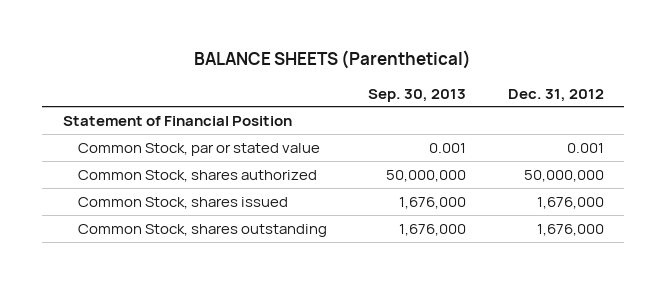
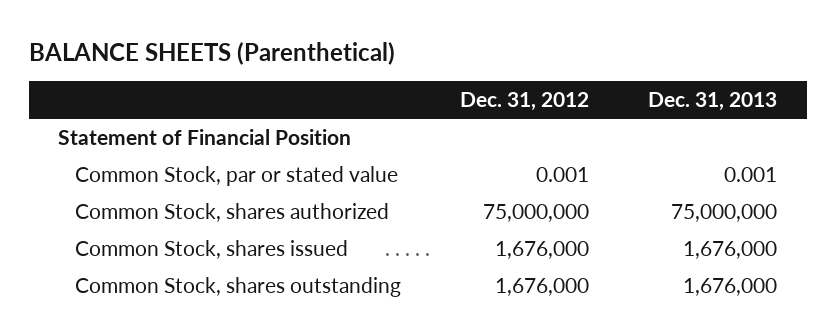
- | Sep. 30, 2013 | Dec. 31, 2012
+ | Dec. 31, 2012 | Dec. 31, 2013
- Common Stock, shares authorized | 50,000,000 | 50,000,000
+ Common Stock, shares authorized | 75,000,000 | 75,000,000

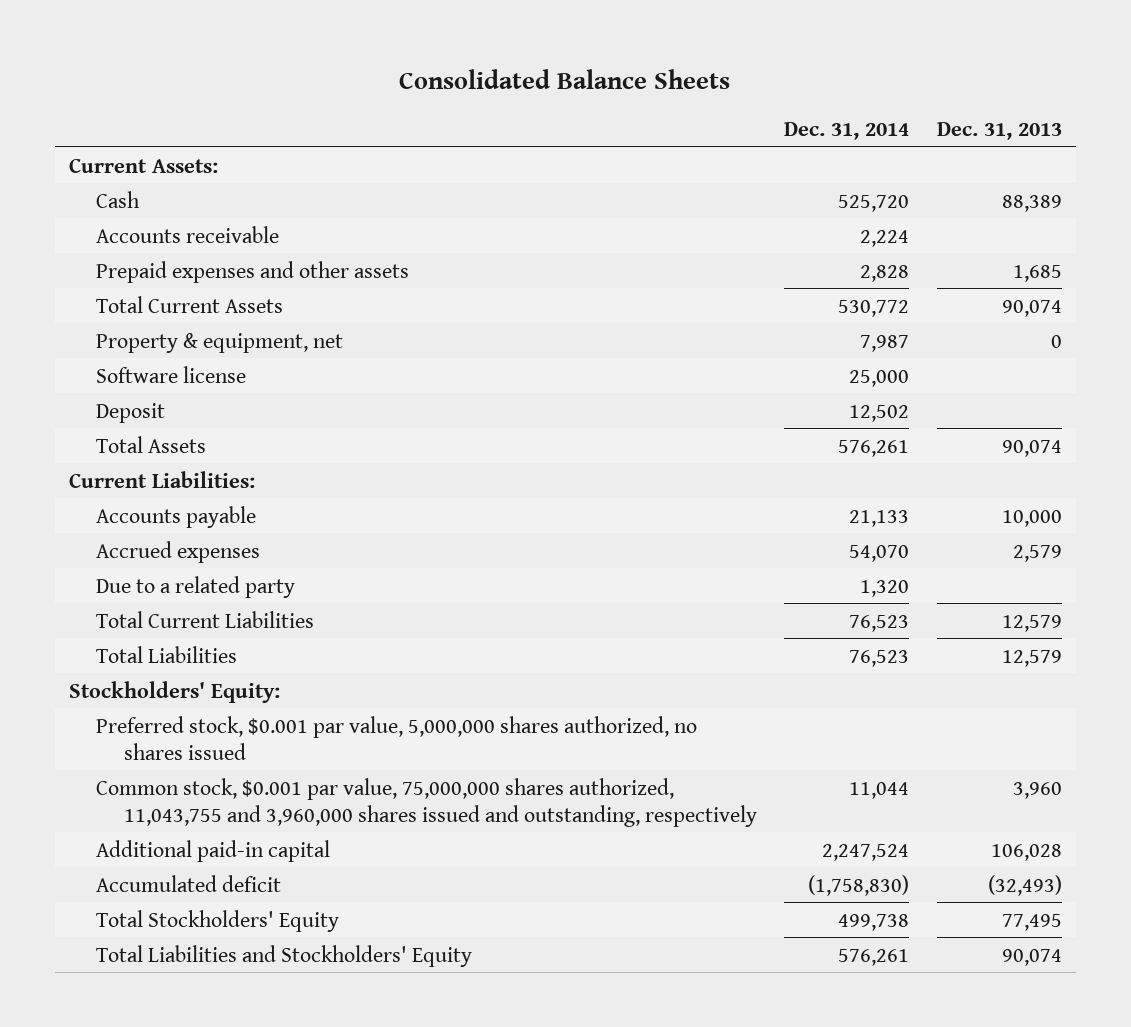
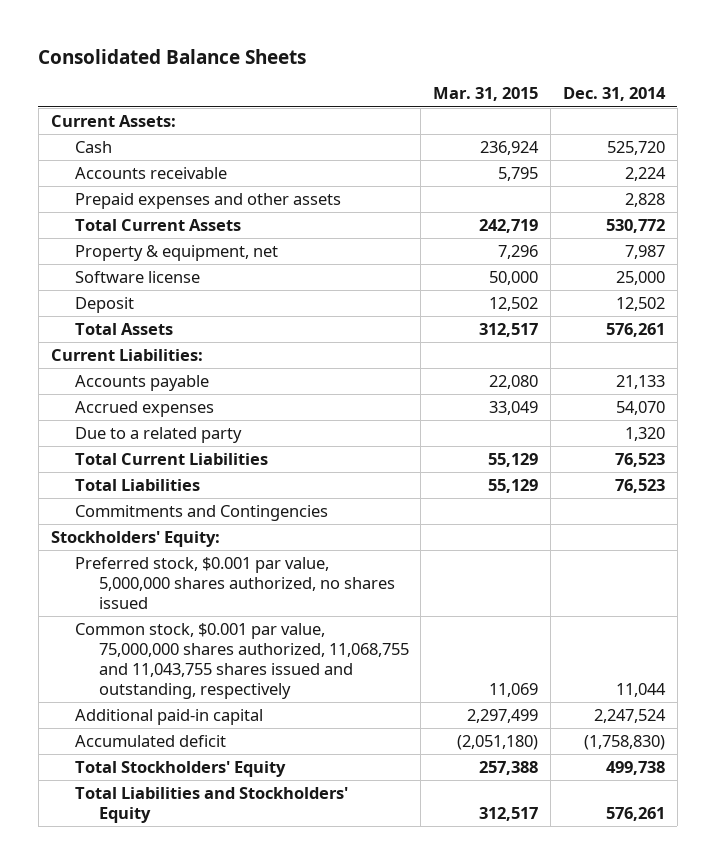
- | Dec. 31, 2014 | Dec. 31, 2013
+ | Mar. 31, 2015 | Dec. 31, 2014
+ Commitments and Contingencies
- Common stock, $0.001 par value, 75,000,000 shares authorized, 11,043,755 and 3,960,000 shares issued and outstanding, respectively | 11,044 | 3,960
+ Common stock, $0.001 par value, 75,000,000 shares authorized, 11,068,755 and 11,043,755 shares issued and outstanding, respectively | 11,069 | 11,044

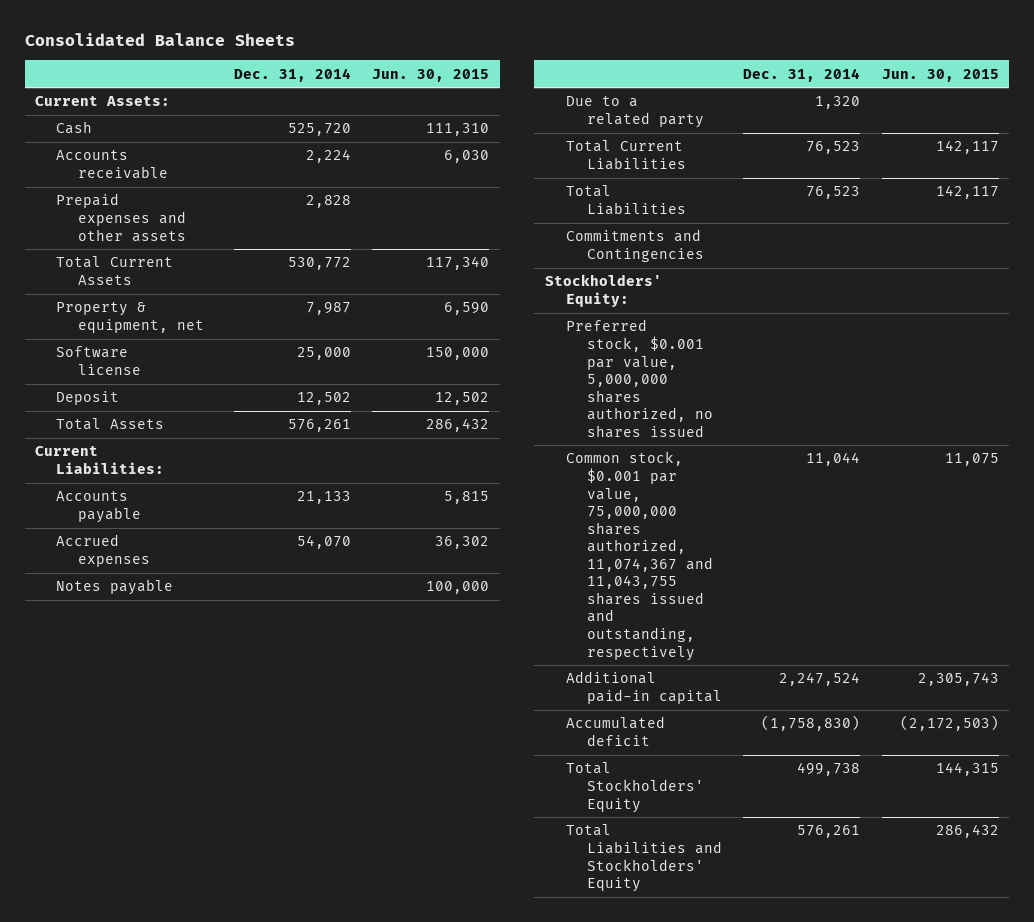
- | Mar. 31, 2015 | Dec. 31, 2014
+ | Dec. 31, 2014 | Jun. 30, 2015
+ Notes payable | | 100,000
- Common stock, $0.001 par value, 75,000,000 shares authorized, 11,068,755 and 11,043,755 shares issued and outstanding, respectively | 11,069 | 11,044
+ Common stock, $0.001 par value, 75,000,000 shares authorized, 11,074,367 and 11,043,755 shares issued and outstanding, respectively | 11,044 | 11,075

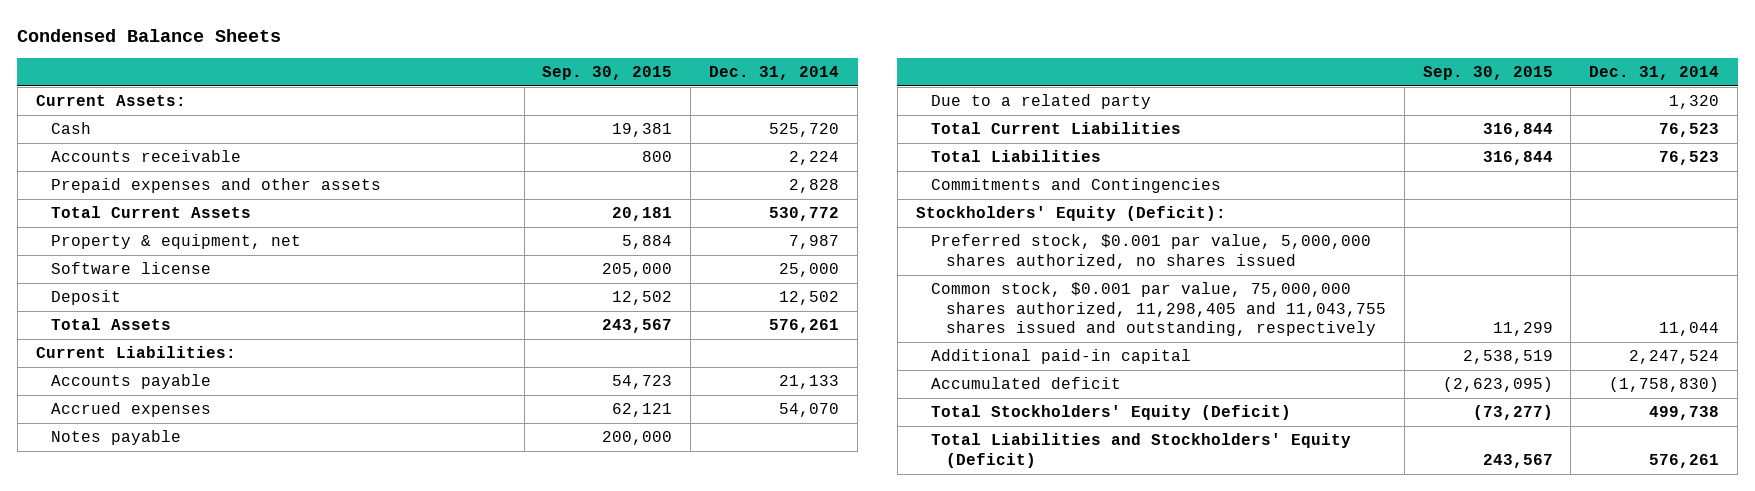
- Consolidated Balance Sheets
+ Condensed Balance Sheets
- | Dec. 31, 2014 | Jun. 30, 2015
+ | Sep. 30, 2015 | Dec. 31, 2014
- Stockholders' Equity:
+ Stockholders' Equity (Deficit):
- Common stock, $0.001 par value, 75,000,000 shares authorized, 11,074,367 and 11,043,755 shares issued and outstanding, respectively | 11,044 | 11,075
+ Common stock, $0.001 par value, 75,000,000 shares authorized, 11,298,405 and 11,043,755 shares issued and outstanding, respectively | 11,299 | 11,044
- Total Stockholders' Equity | 499,738 | 144,315
- Total Liabilities and Stockholders' Equity | 576,261 | 286,432
+ Total Stockholders' Equity (Deficit) | (73,277) | 499,738
+ Total Liabilities and Stockholders' Equity (Deficit) | 243,567 | 576,261

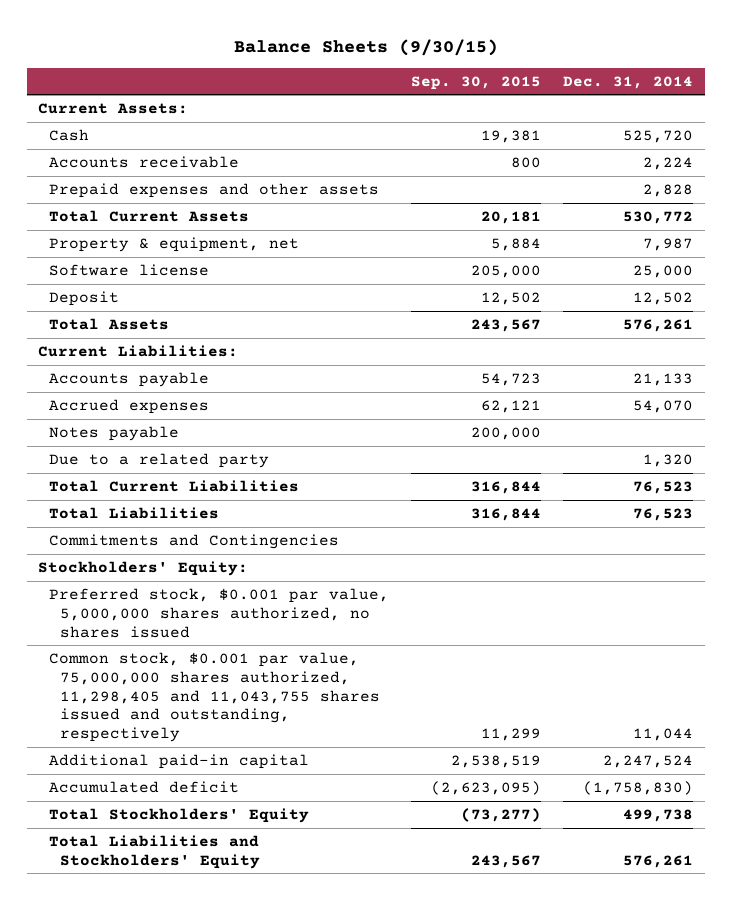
- Condensed Balance Sheets
+ Balance Sheets (9/30/15)
- Stockholders' Equity (Deficit):
+ Stockholders' Equity:
- Total Stockholders' Equity (Deficit) | (73,277) | 499,738
- Total Liabilities and Stockholders' Equity (Deficit) | 243,567 | 576,261
+ Total Stockholders' Equity | (73,277) | 499,738
+ Total Liabilities and Stockholders' Equity | 243,567 | 576,261

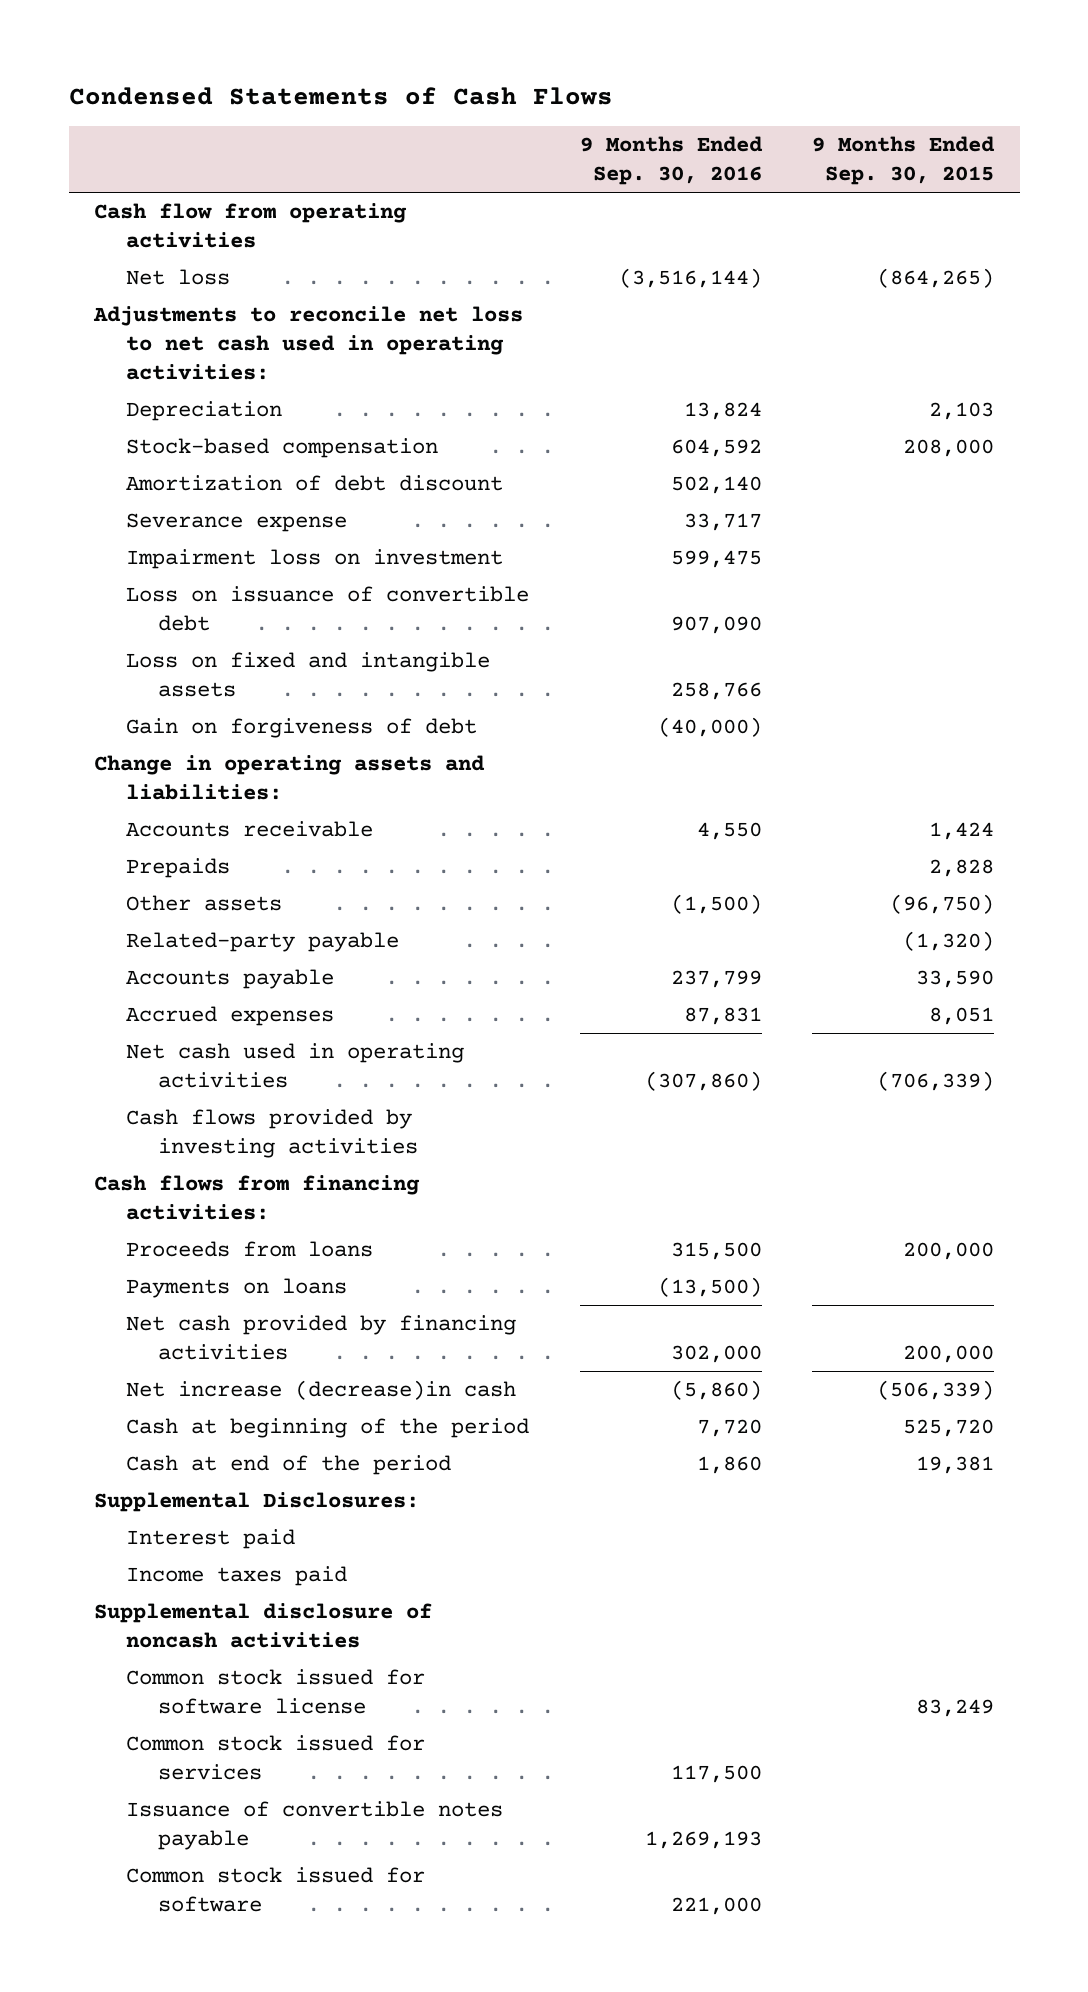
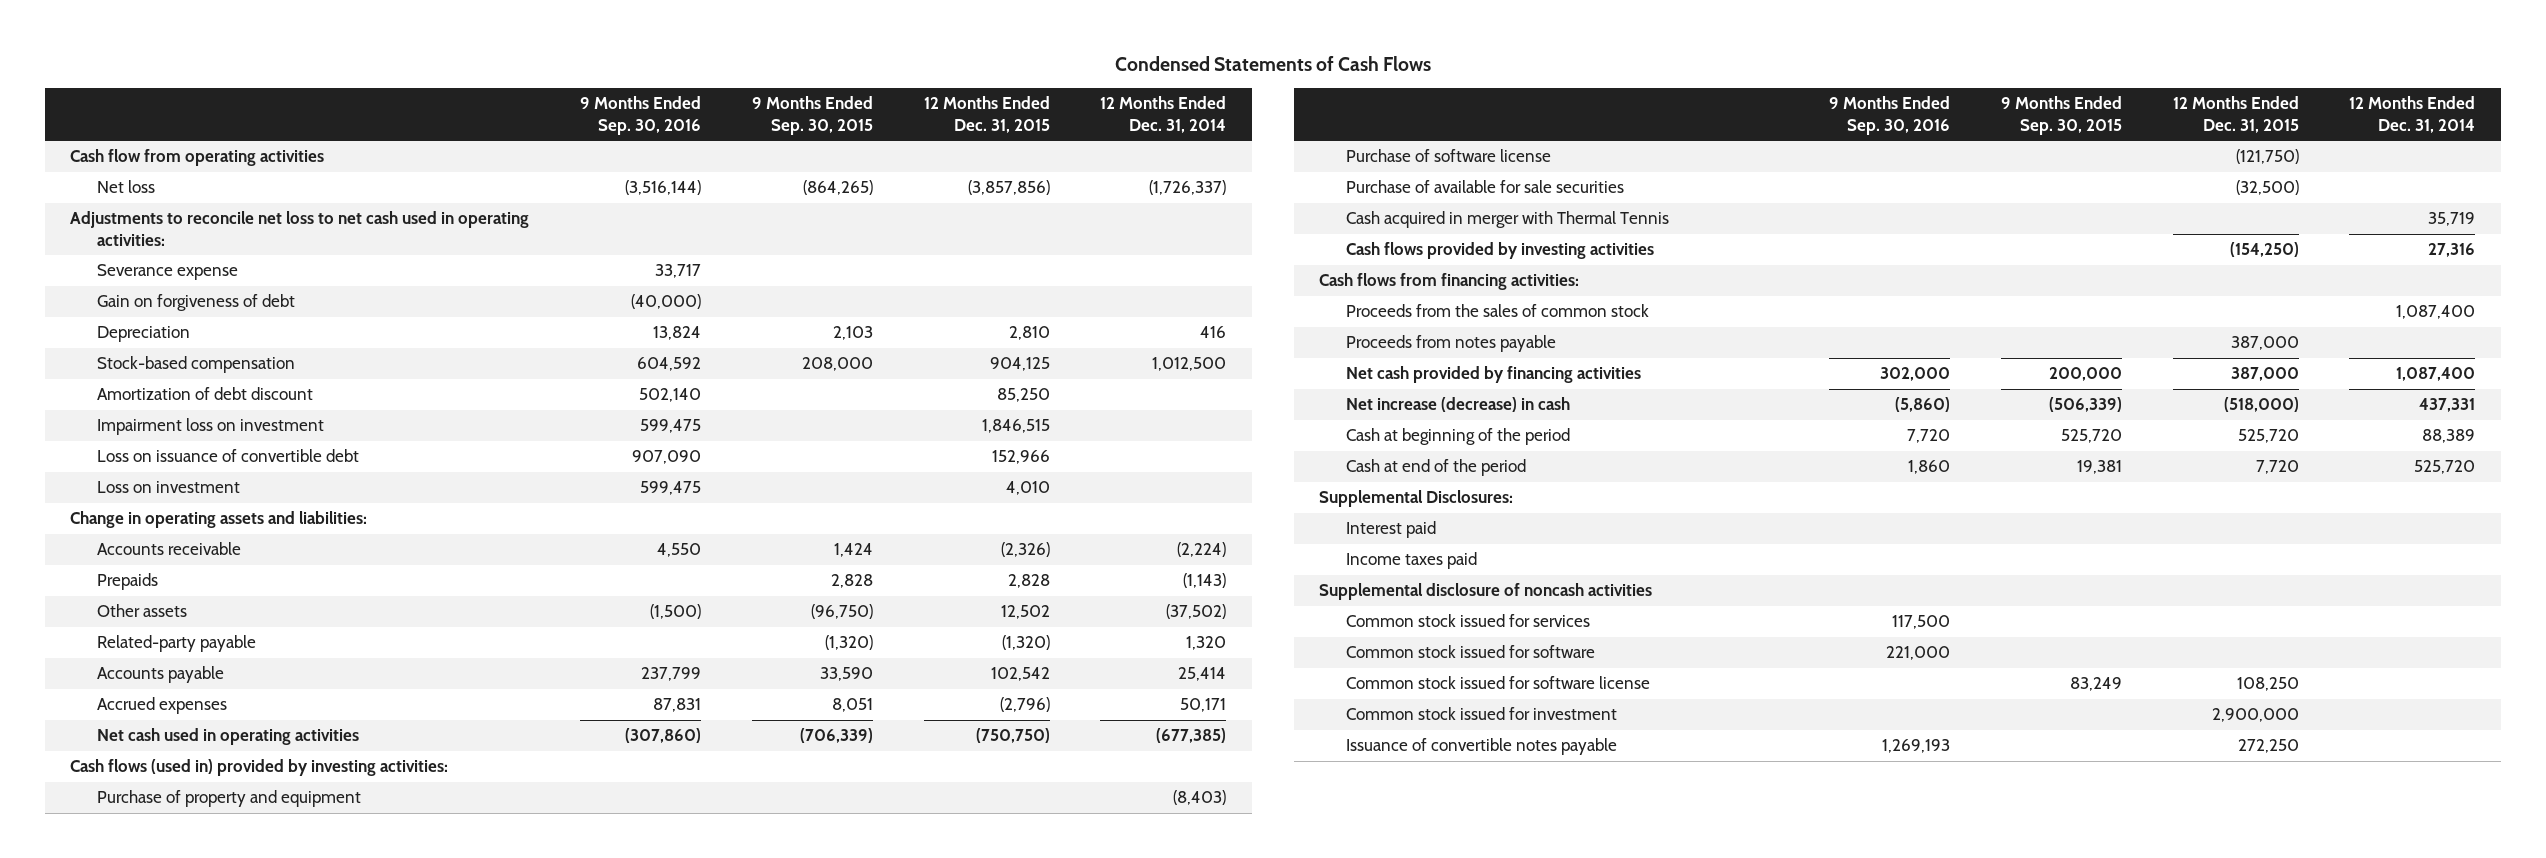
- | 9 Months Ended Sep. 30, 2016 | 9 Months Ended Sep. 30, 2015
+ | 9 Months Ended Sep. 30, 2016 | 9 Months Ended Sep. 30, 2015 | 12 Months Ended Dec. 31, 2015 | 12 Months Ended Dec. 31, 2014
moved up: Severance expense | 33,717 | | |
moved up: Gain on forgiveness of debt | (40,000) | | |
- Loss on fixed and intangible assets | 258,766 |
+ Loss on investment | 599,475 | | 4,010 |
+ Cash flows (used in) provided by investing activities:
+ Purchase of property and equipment | | | | (8,403)
+ Purchase of software license | | | (121,750) |
+ Purchase of available for sale securities | | | (32,500) |
+ Cash acquired in merger with Thermal Tennis | | | | 35,719
- Proceeds from loans | 315,500 | 200,000
- Payments on loans | (13,500) |
+ Proceeds from the sales of common stock | | | | 1,087,400
+ Proceeds from notes payable | | | 387,000 |
- Net increase (decrease)in cash | (5,860) | (506,339)
+ Net increase (decrease) in cash | (5,860) | (506,339) | (518,000) | 437,331
moved down: Common stock issued for software license | | 83,249 | 108,250 |
+ Common stock issued for investment | | | 2,900,000 |
moved down: Issuance of convertible notes payable | 1,269,193 | | 272,250 |

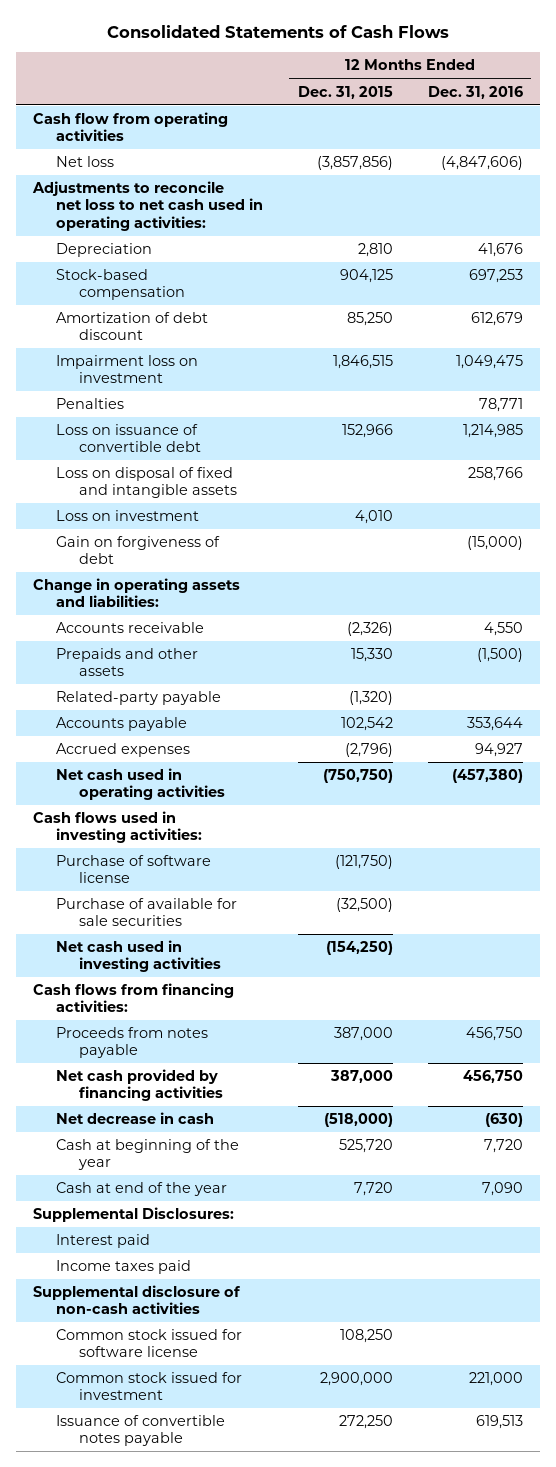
- Condensed Statements of Cash Flows
+ Consolidated Statements of Cash Flows
- | 9 Months Ended Sep. 30, 2016 | 9 Months Ended Sep. 30, 2015 | 12 Months Ended Dec. 31, 2015 | 12 Months Ended Dec. 31, 2014
+ | 12 Months Ended Dec. 31, 2015 | 12 Months Ended Dec. 31, 2016
- Severance expense | 33,717 | | |
+ Penalties | | 78,771
+ Loss on disposal of fixed and intangible assets | | 258,766
moved down: Gain on forgiveness of debt | | (15,000)
- Prepaids | | 2,828 | 2,828 | (1,143)
- Other assets | (1,500) | (96,750) | 12,502 | (37,502)
+ Prepaids and other assets | 15,330 | (1,500)
- Cash flows (used in) provided by investing activities:
- Purchase of property and equipment | | | | (8,403)
+ Cash flows used in investing activities:
- Cash acquired in merger with Thermal Tennis | | | | 35,719
- Cash flows provided by investing activities | | | (154,250) | 27,316
+ Net cash used in investing activities | (154,250) |
- Proceeds from the sales of common stock | | | | 1,087,400
- Net increase (decrease) in cash | (5,860) | (506,339) | (518,000) | 437,331
- Cash at beginning of the period | 7,720 | 525,720 | 525,720 | 88,389
- Cash at end of the period | 1,860 | 19,381 | 7,720 | 525,720
+ Net decrease in cash | (518,000) | (630)
+ Cash at beginning of the year | 525,720 | 7,720
+ Cash at end of the year | 7,720 | 7,090
- Supplemental disclosure of noncash activities
- Common stock issued for services | 117,500 | | |
- Common stock issued for software | 221,000 | | |
+ Supplemental disclosure of non-cash activities

